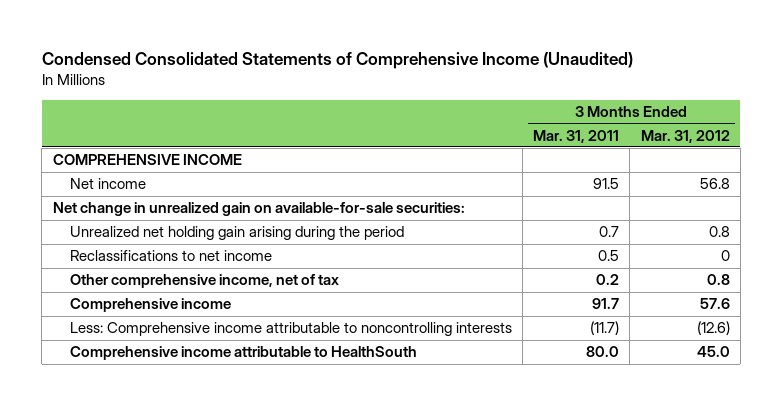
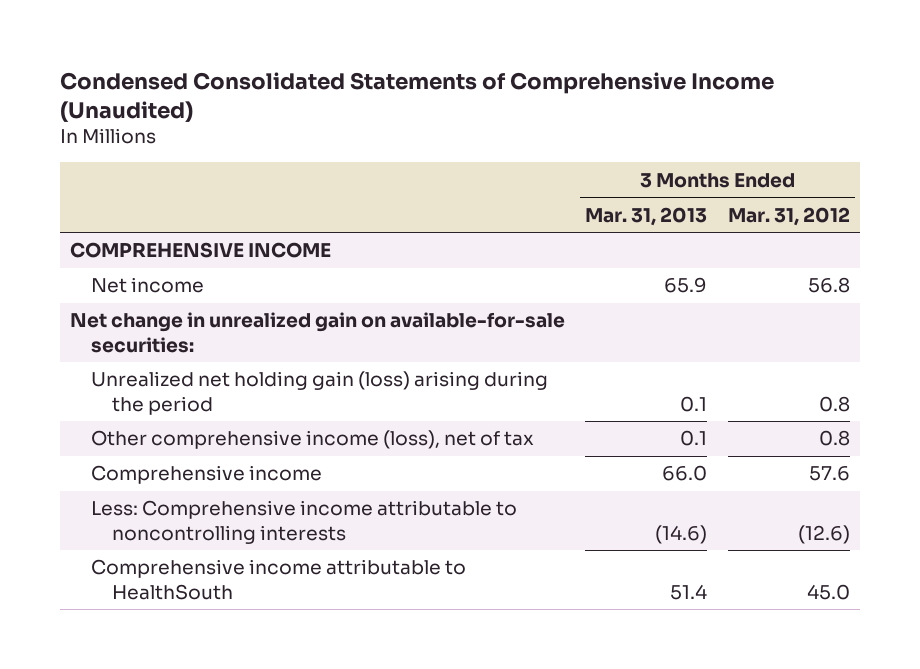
- | 3 Months Ended Mar. 31, 2011 | 3 Months Ended Mar. 31, 2012
+ | 3 Months Ended Mar. 31, 2013 | 3 Months Ended Mar. 31, 2012
- Unrealized net holding gain arising during the period | 0.7 | 0.8
- Reclassifications to net income | 0.5 | 0
- Other comprehensive income, net of tax | 0.2 | 0.8
+ Unrealized net holding gain (loss) arising during the period | 0.1 | 0.8
+ Other comprehensive income (loss), net of tax | 0.1 | 0.8

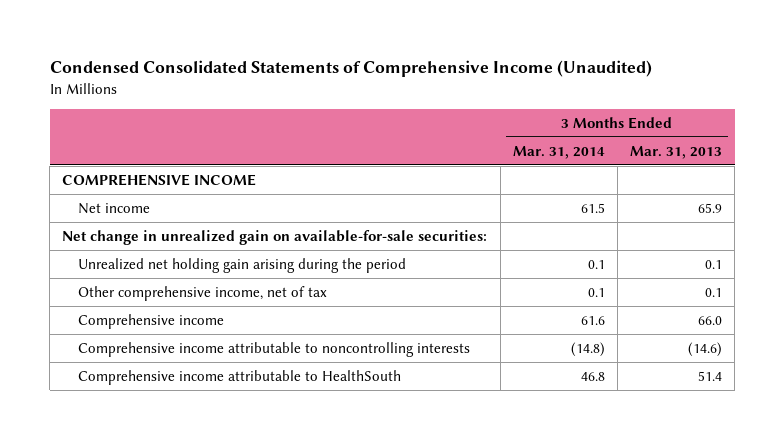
- | 3 Months Ended Mar. 31, 2013 | 3 Months Ended Mar. 31, 2012
+ | 3 Months Ended Mar. 31, 2014 | 3 Months Ended Mar. 31, 2013
- Unrealized net holding gain (loss) arising during the period | 0.1 | 0.8
- Other comprehensive income (loss), net of tax | 0.1 | 0.8
+ Unrealized net holding gain arising during the period | 0.1 | 0.1
+ Other comprehensive income, net of tax | 0.1 | 0.1
- Less: Comprehensive income attributable to noncontrolling interests | (14.6) | (12.6)
+ Comprehensive income attributable to noncontrolling interests | (14.8) | (14.6)

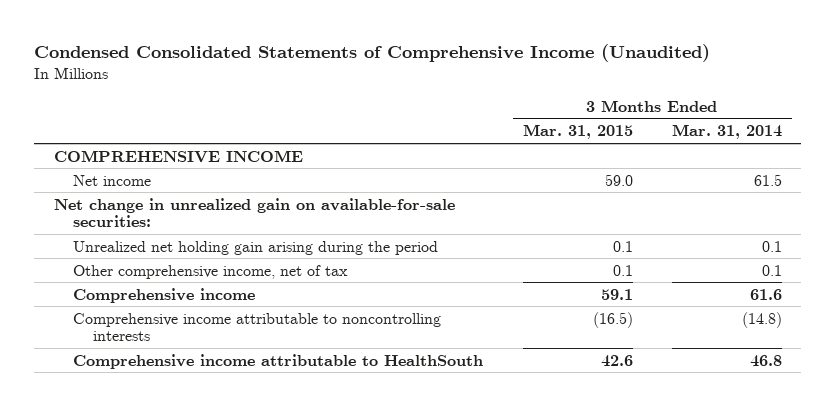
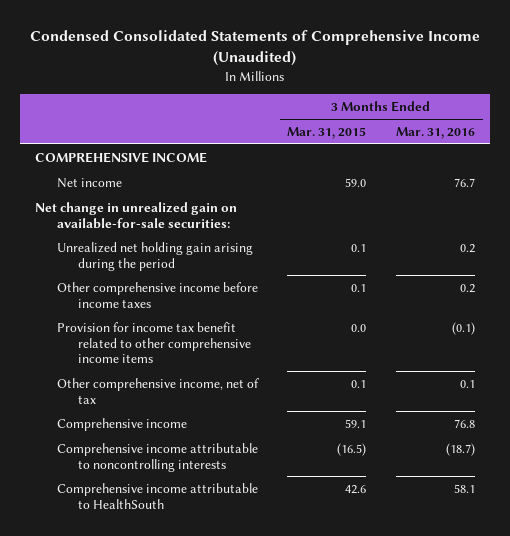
- | 3 Months Ended Mar. 31, 2015 | 3 Months Ended Mar. 31, 2014
+ | 3 Months Ended Mar. 31, 2015 | 3 Months Ended Mar. 31, 2016
+ Other comprehensive income before income taxes | 0.1 | 0.2
+ Provision for income tax benefit related to other comprehensive income items | 0.0 | (0.1)

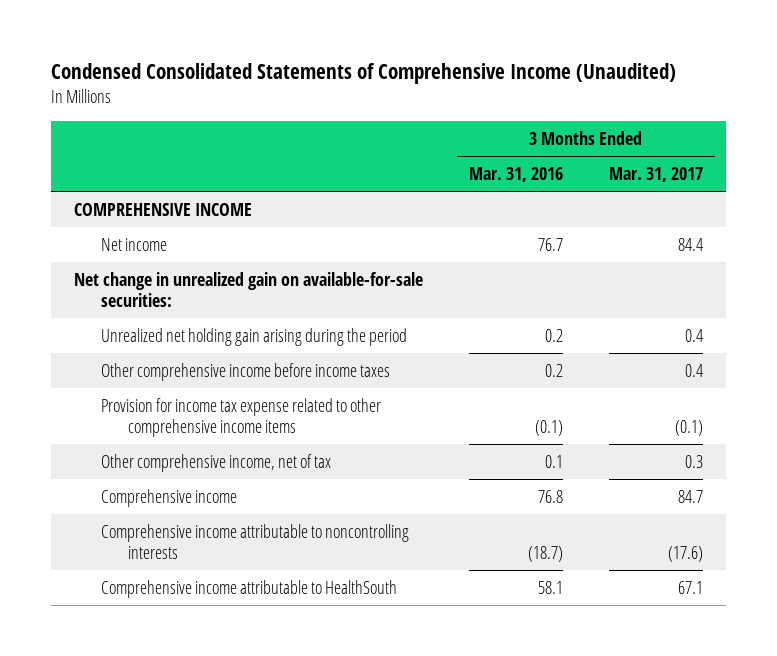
- | 3 Months Ended Mar. 31, 2015 | 3 Months Ended Mar. 31, 2016
+ | 3 Months Ended Mar. 31, 2016 | 3 Months Ended Mar. 31, 2017
- Provision for income tax benefit related to other comprehensive income items | 0.0 | (0.1)
+ Provision for income tax expense related to other comprehensive income items | (0.1) | (0.1)

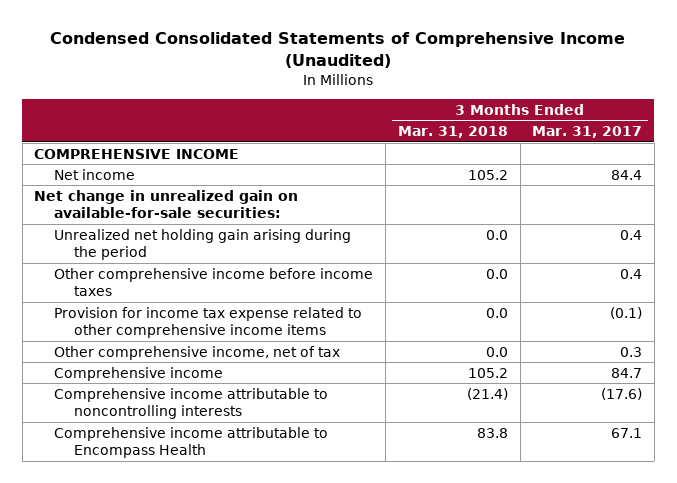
- | 3 Months Ended Mar. 31, 2016 | 3 Months Ended Mar. 31, 2017
+ | 3 Months Ended Mar. 31, 2018 | 3 Months Ended Mar. 31, 2017
- Comprehensive income attributable to HealthSouth | 58.1 | 67.1
+ Comprehensive income attributable to Encompass Health | 83.8 | 67.1

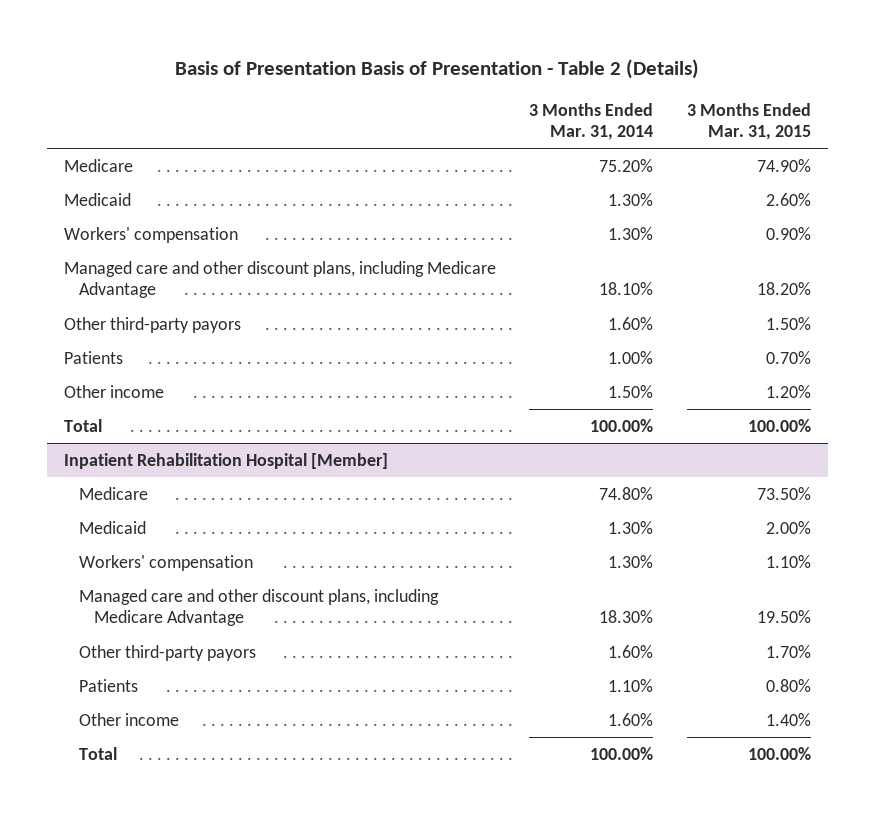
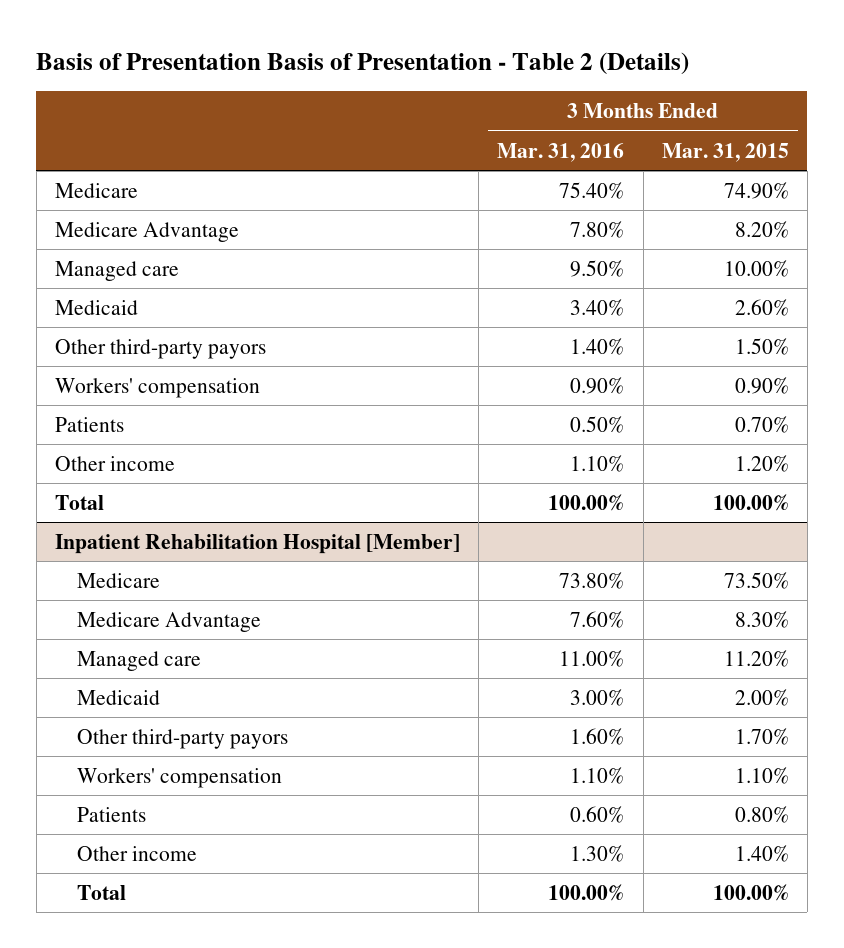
- | 3 Months Ended Mar. 31, 2014 | 3 Months Ended Mar. 31, 2015
+ | 3 Months Ended Mar. 31, 2016 | 3 Months Ended Mar. 31, 2015
+ Medicare Advantage | 7.80% | 8.20%
+ Managed care | 9.50% | 10.00%
- Managed care and other discount plans, including Medicare Advantage | 18.10% | 18.20%
moved down: Workers' compensation | 0.90% | 0.90%
@ Inpatient Rehabilitation Hospital [Member]
+ Medicare Advantage | 7.60% | 8.30%
+ Managed care | 11.00% | 11.20%
- Managed care and other discount plans, including Medicare Advantage | 18.30% | 19.50%
moved down: Workers' compensation | 1.10% | 1.10%

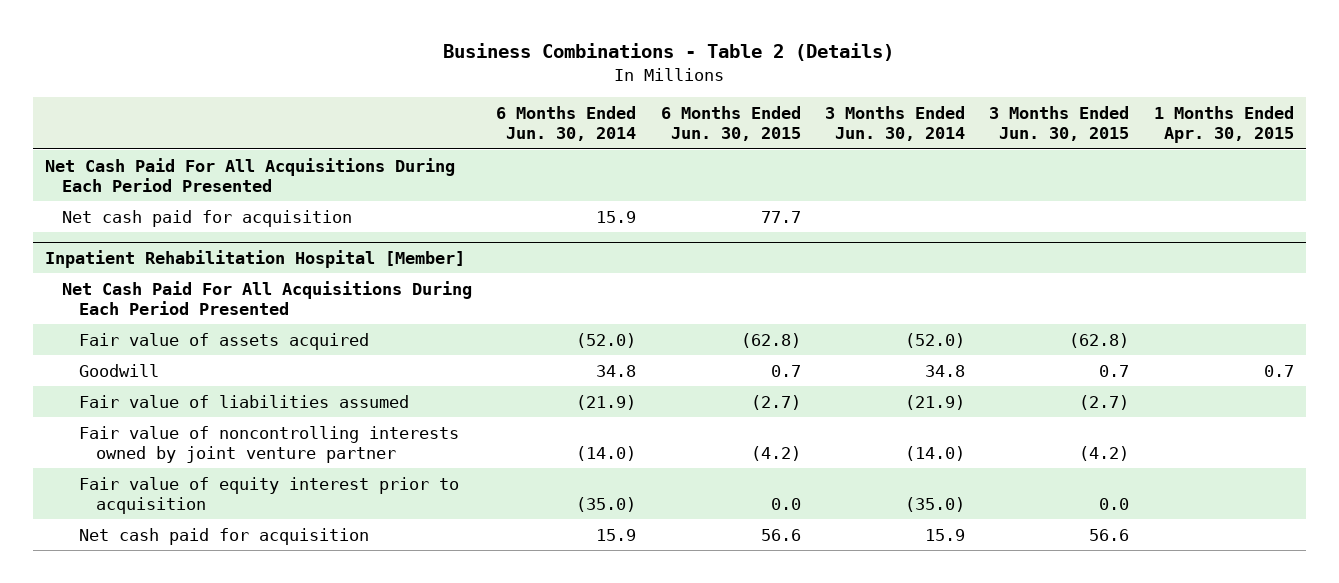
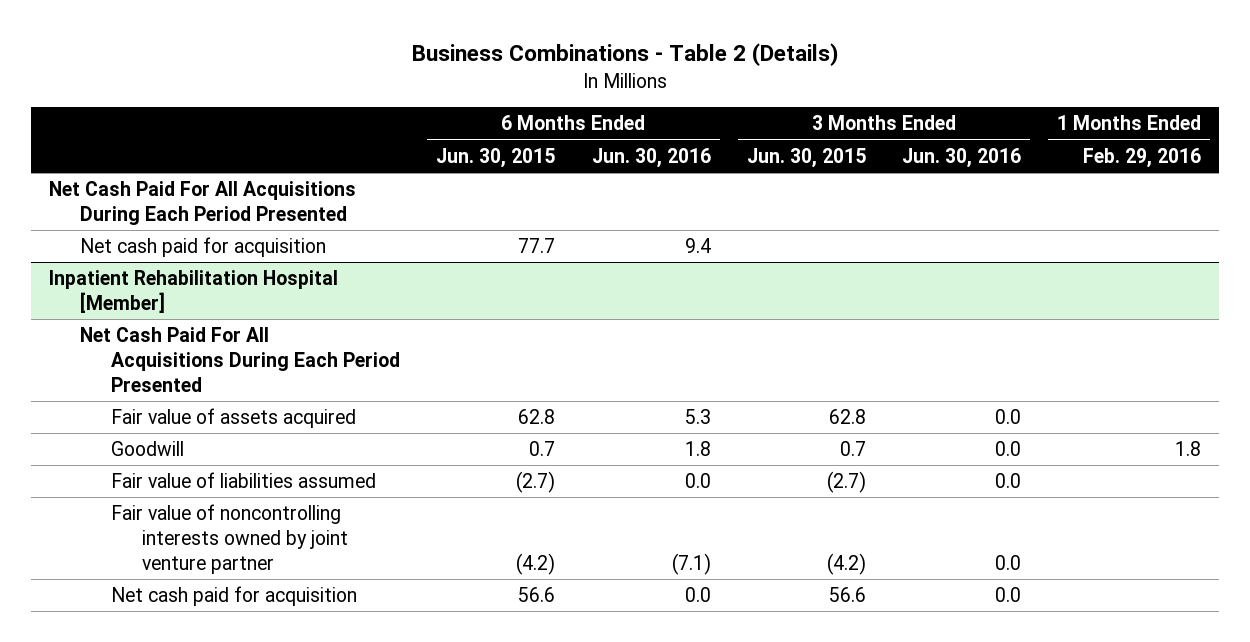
- | 6 Months Ended Jun. 30, 2014 | 6 Months Ended Jun. 30, 2015 | 3 Months Ended Jun. 30, 2014 | 3 Months Ended Jun. 30, 2015 | 1 Months Ended Apr. 30, 2015
+ | 6 Months Ended Jun. 30, 2015 | 6 Months Ended Jun. 30, 2016 | 3 Months Ended Jun. 30, 2015 | 3 Months Ended Jun. 30, 2016 | 1 Months Ended Feb. 29, 2016
@ Inpatient Rehabilitation Hospital [Member]
- Fair value of assets acquired | (52.0) | (62.8) | (52.0) | (62.8) |
+ Fair value of assets acquired | 62.8 | 5.3 | 62.8 | 0.0 |
- Fair value of equity interest prior to acquisition | (35.0) | 0.0 | (35.0) | 0.0 |

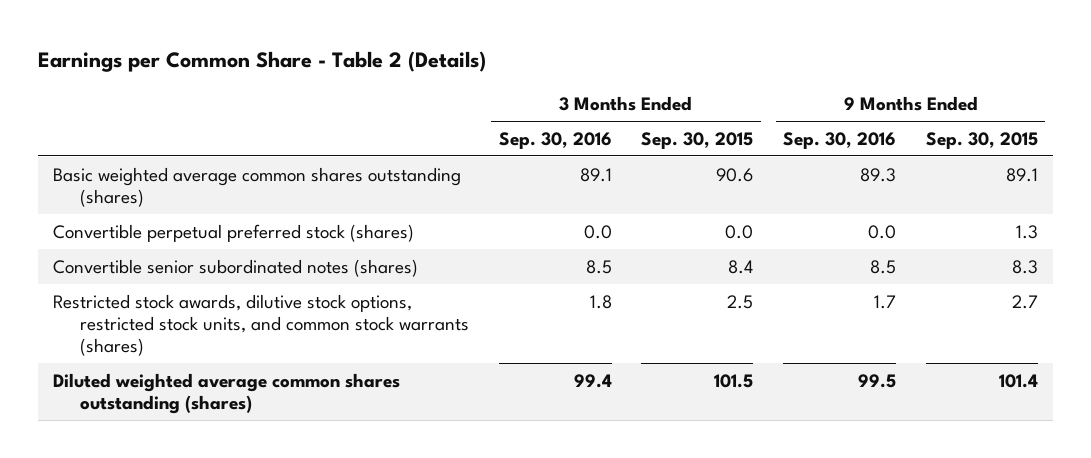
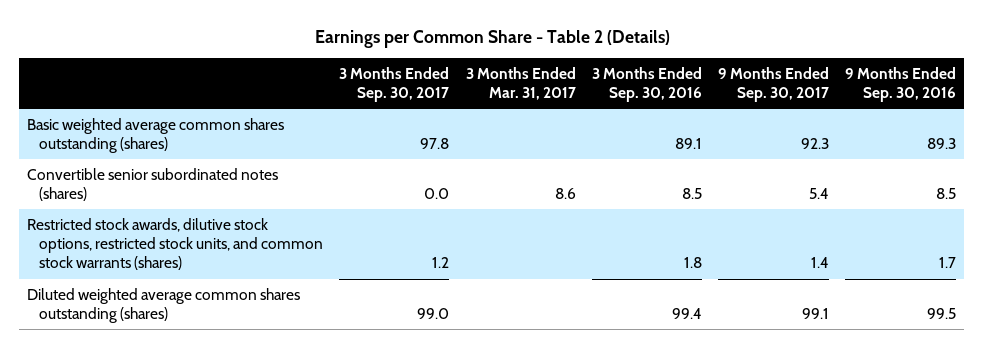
- | 3 Months Ended Sep. 30, 2016 | 3 Months Ended Sep. 30, 2015 | 9 Months Ended Sep. 30, 2016 | 9 Months Ended Sep. 30, 2015
+ | 3 Months Ended Sep. 30, 2017 | 3 Months Ended Mar. 31, 2017 | 3 Months Ended Sep. 30, 2016 | 9 Months Ended Sep. 30, 2017 | 9 Months Ended Sep. 30, 2016
- Convertible perpetual preferred stock (shares) | 0.0 | 0.0 | 0.0 | 1.3

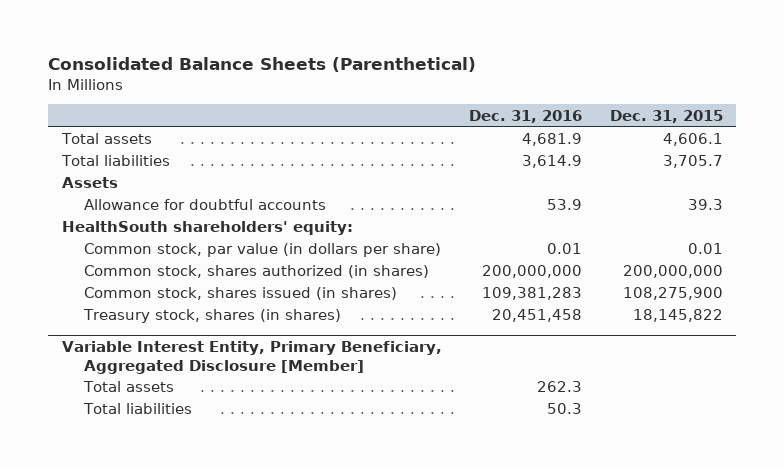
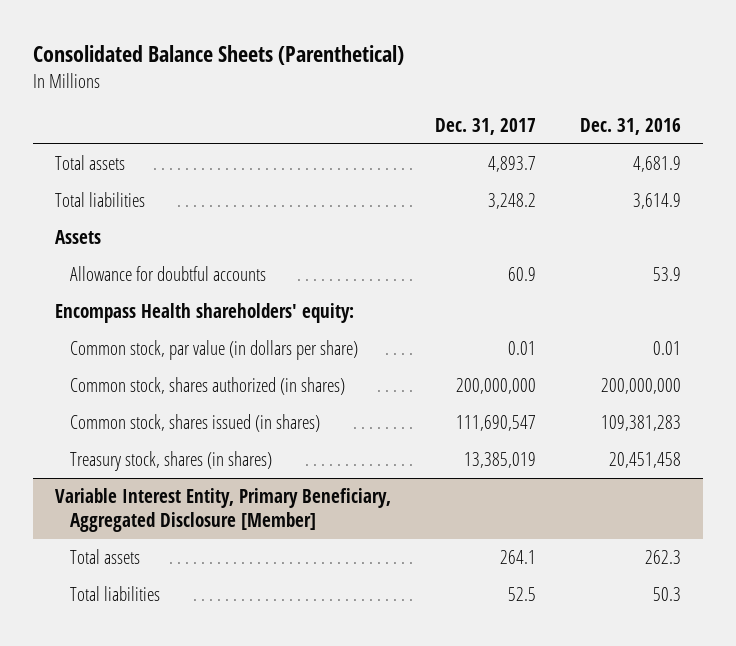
- | Dec. 31, 2016 | Dec. 31, 2015
+ | Dec. 31, 2017 | Dec. 31, 2016
- HealthSouth shareholders' equity:
+ Encompass Health shareholders' equity:

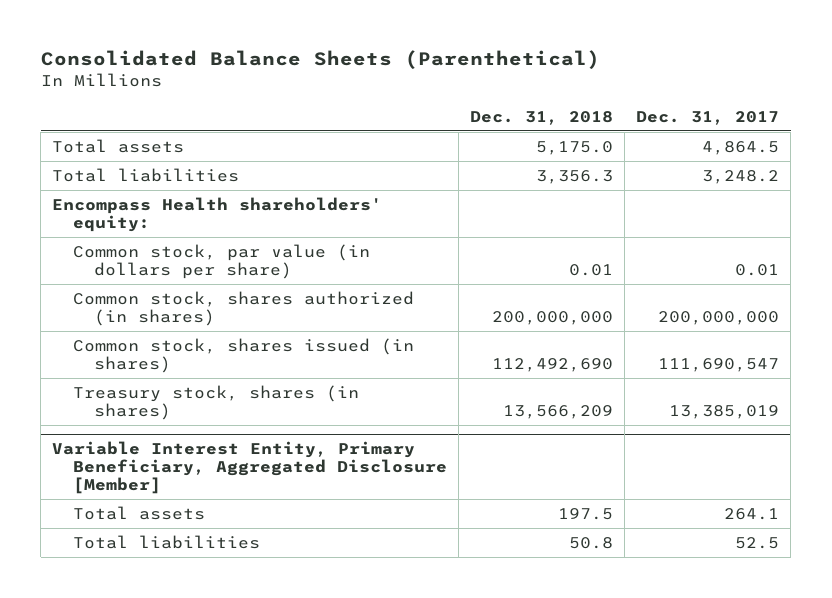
- | Dec. 31, 2017 | Dec. 31, 2016
+ | Dec. 31, 2018 | Dec. 31, 2017
- Total assets | 4,893.7 | 4,681.9
+ Total assets | 5,175.0 | 4,864.5
- Assets
- Allowance for doubtful accounts | 60.9 | 53.9

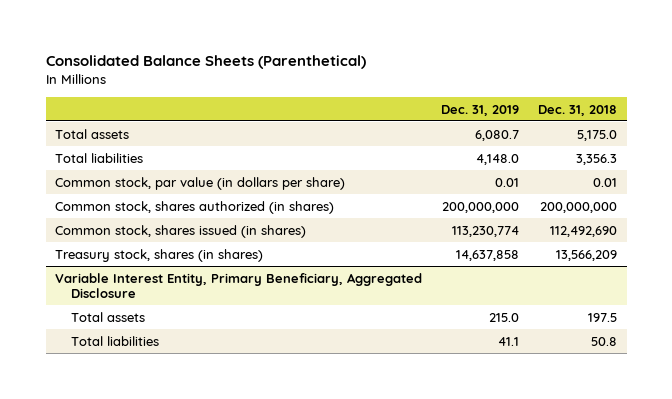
- | Dec. 31, 2018 | Dec. 31, 2017
+ | Dec. 31, 2019 | Dec. 31, 2018
- Encompass Health shareholders' equity:
- Variable Interest Entity, Primary Beneficiary, Aggregated Disclosure [Member]
+ Variable Interest Entity, Primary Beneficiary, Aggregated Disclosure

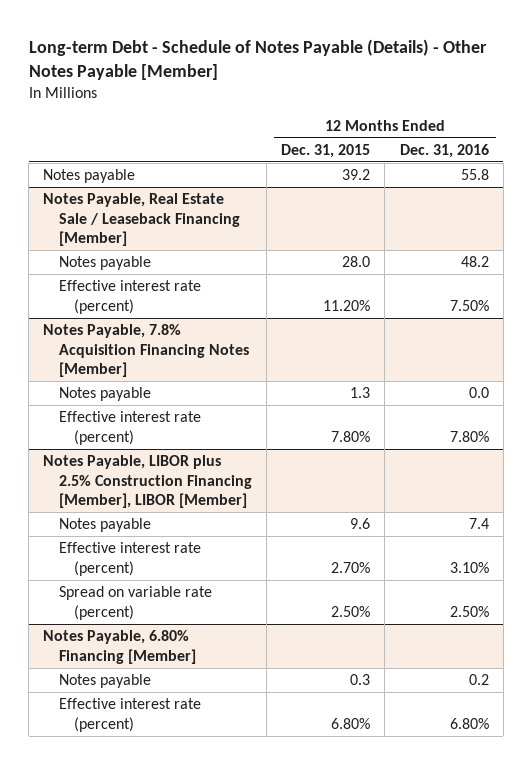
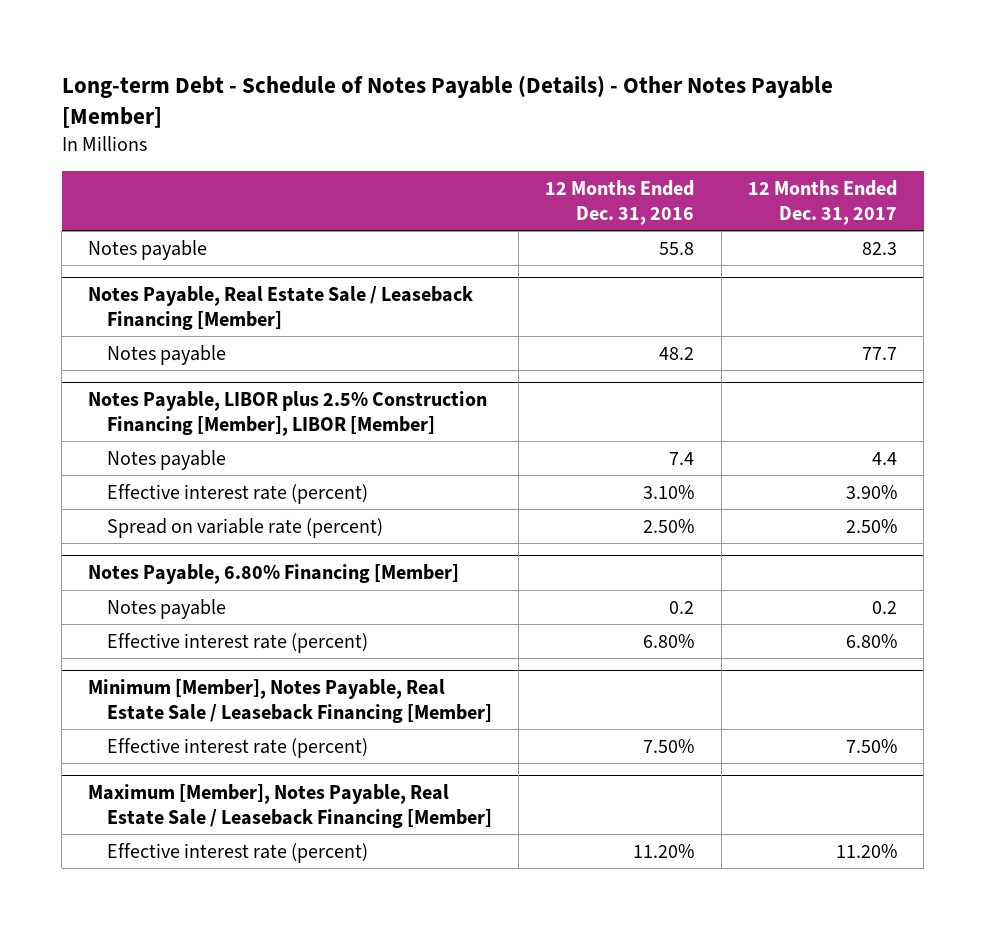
- | 12 Months Ended Dec. 31, 2015 | 12 Months Ended Dec. 31, 2016
+ | 12 Months Ended Dec. 31, 2016 | 12 Months Ended Dec. 31, 2017
@ Notes Payable, Real Estate Sale / Leaseback Financing [Member]
- Effective interest rate (percent) | 11.20% | 7.50%
- Notes Payable, 7.8% Acquisition Financing Notes [Member]
- Notes payable | 1.3 | 0.0
- Effective interest rate (percent) | 7.80% | 7.80%
+ Minimum [Member], Notes Payable, Real Estate Sale / Leaseback Financing [Member]
+ Effective interest rate (percent) | 7.50% | 7.50%
+ Maximum [Member], Notes Payable, Real Estate Sale / Leaseback Financing [Member]
+ Effective interest rate (percent) | 11.20% | 11.20%

